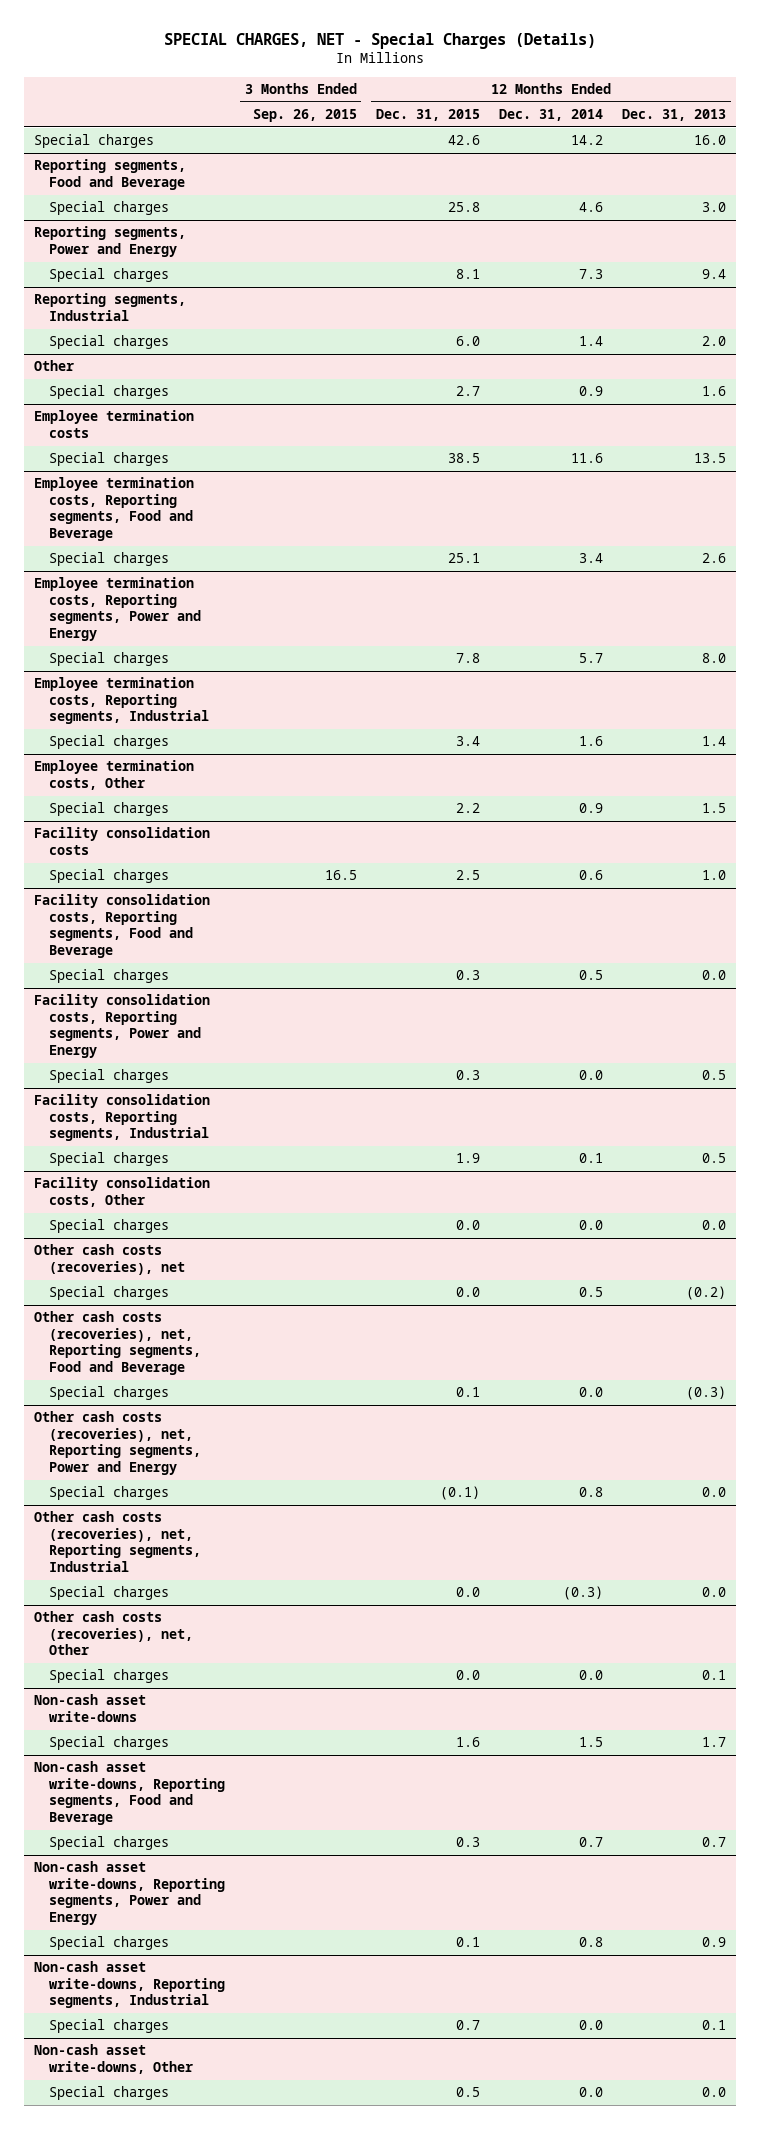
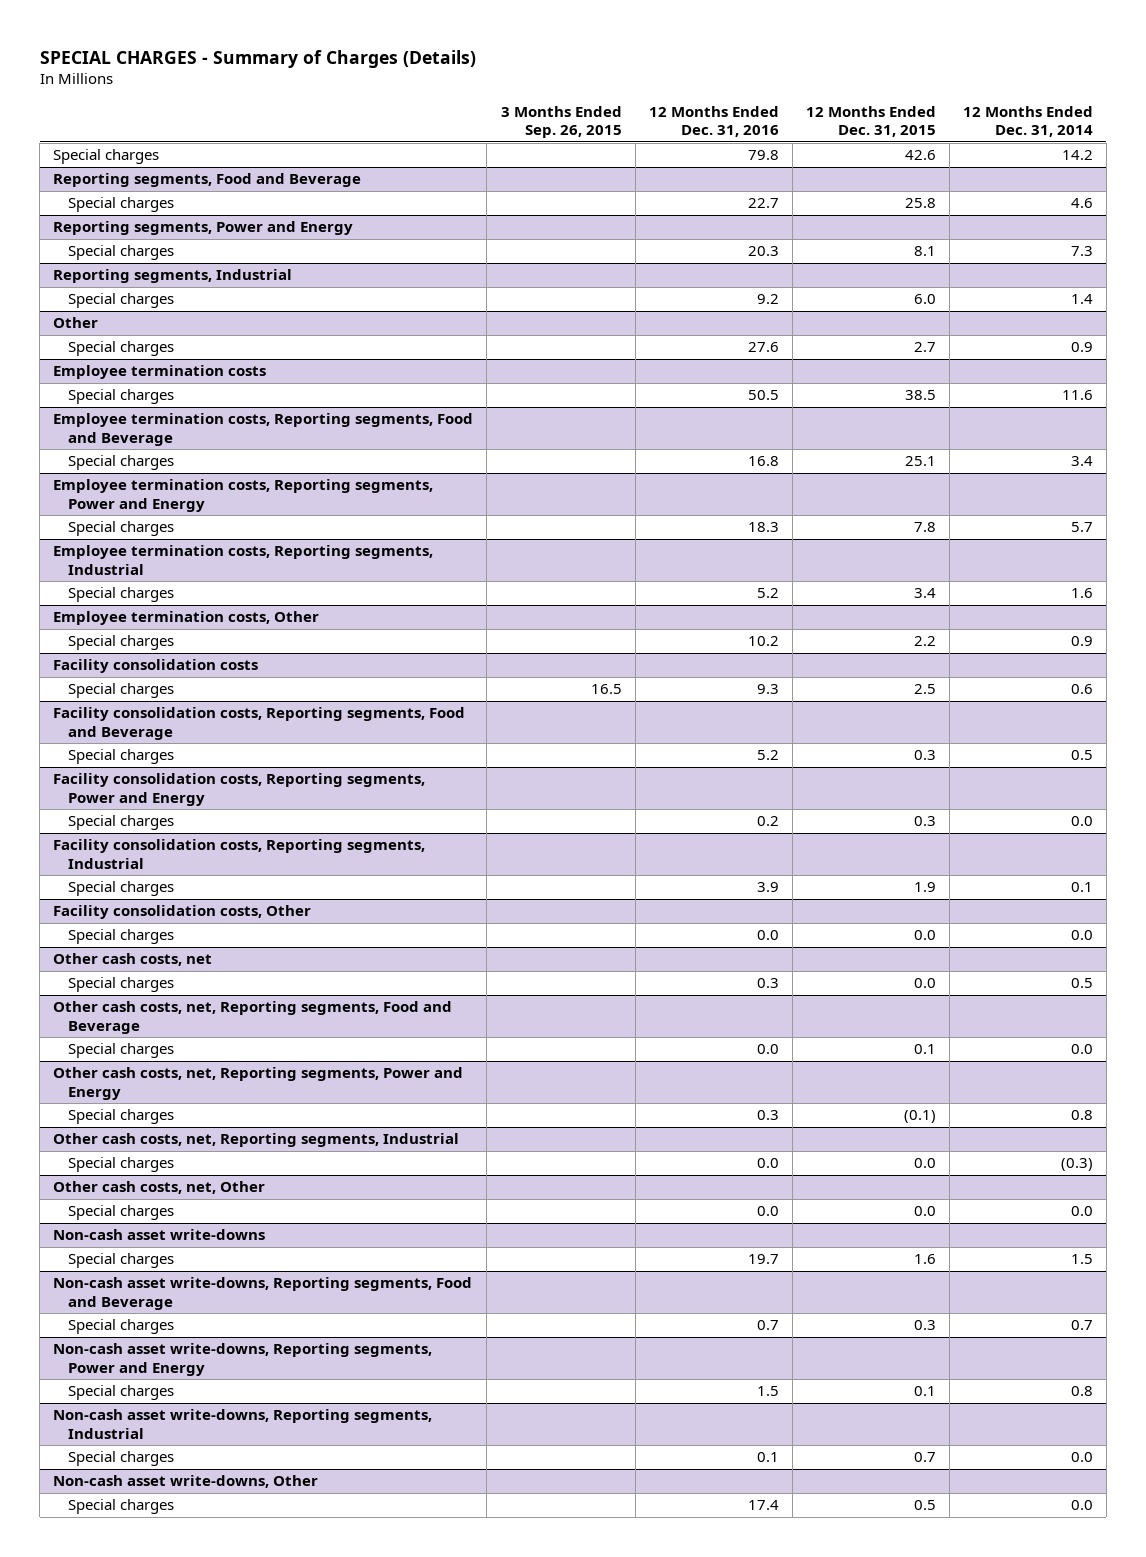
- SPECIAL CHARGES, NET - Special Charges (Details)
+ SPECIAL CHARGES - Summary of Charges (Details)
- | 3 Months Ended Sep. 26, 2015 | 12 Months Ended Dec. 31, 2015 | 12 Months Ended Dec. 31, 2014 | 12 Months Ended Dec. 31, 2013
+ | 3 Months Ended Sep. 26, 2015 | 12 Months Ended Dec. 31, 2016 | 12 Months Ended Dec. 31, 2015 | 12 Months Ended Dec. 31, 2014
- Other cash costs (recoveries), net
+ Other cash costs, net
- Other cash costs (recoveries), net, Reporting segments, Food and Beverage
+ Other cash costs, net, Reporting segments, Food and Beverage
- Other cash costs (recoveries), net, Reporting segments, Power and Energy
+ Other cash costs, net, Reporting segments, Power and Energy
- Other cash costs (recoveries), net, Reporting segments, Industrial
+ Other cash costs, net, Reporting segments, Industrial
- Other cash costs (recoveries), net, Other
+ Other cash costs, net, Other

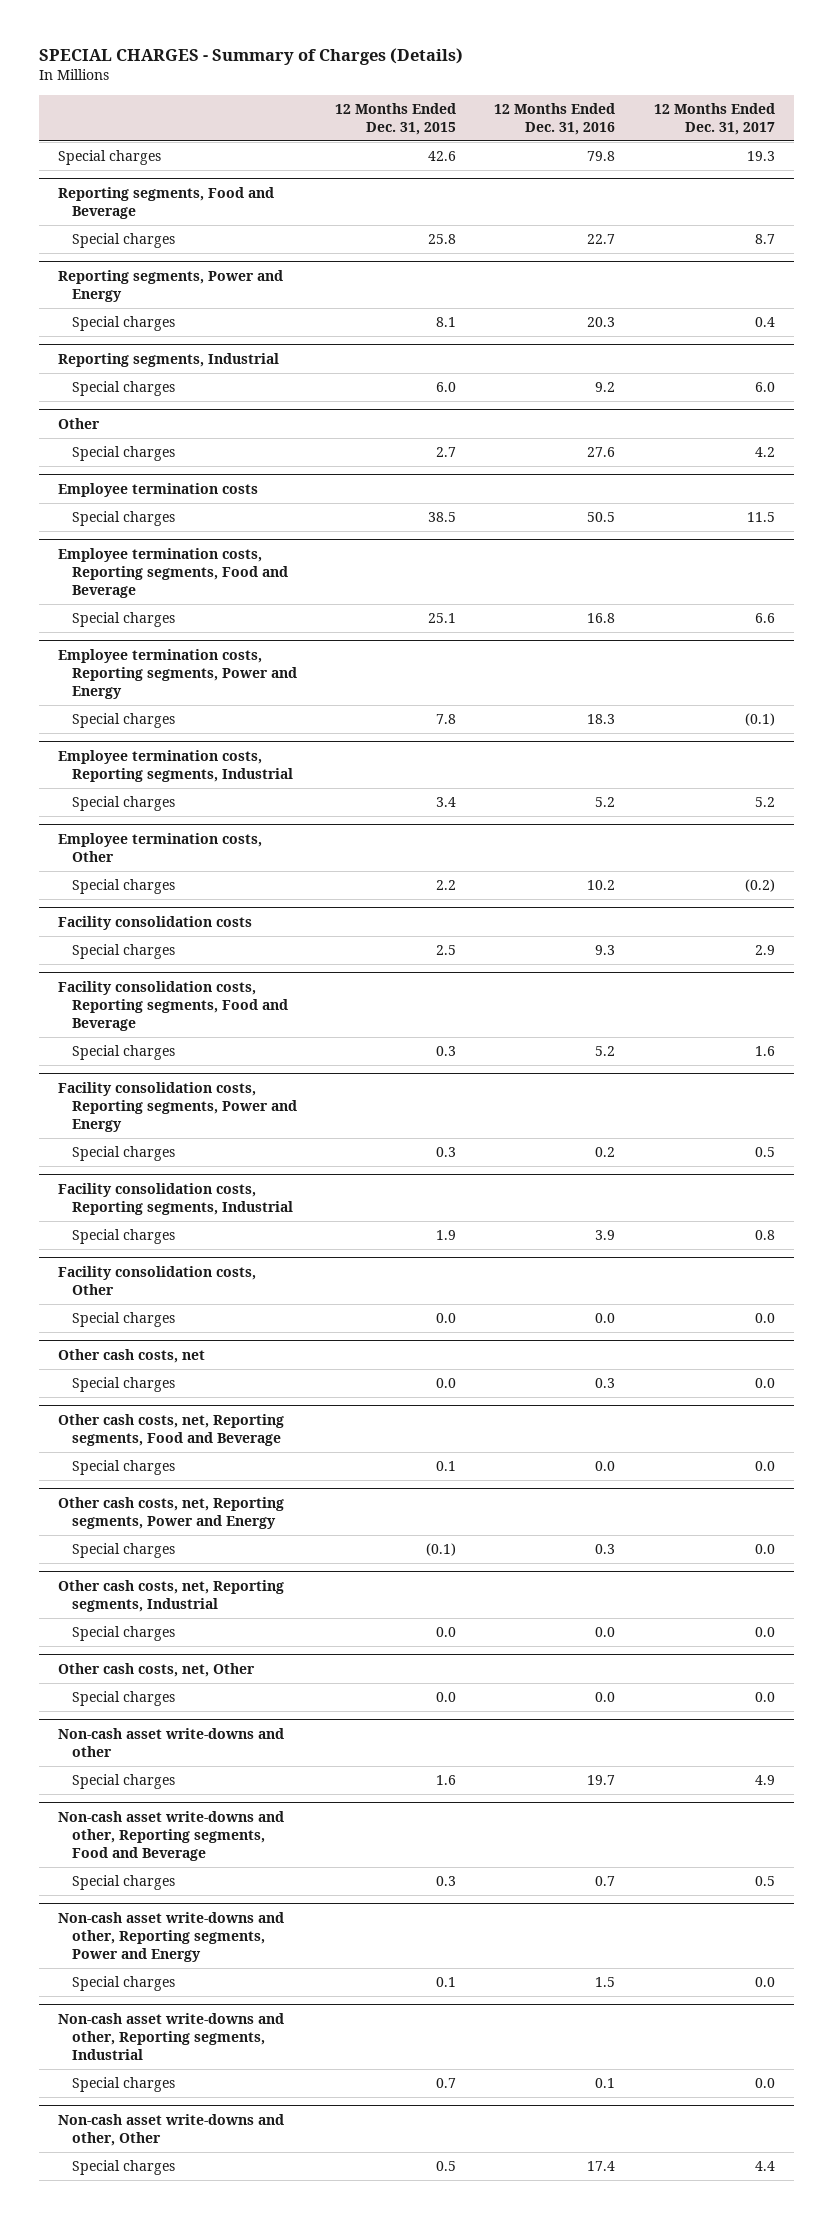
- | 3 Months Ended Sep. 26, 2015 | 12 Months Ended Dec. 31, 2016 | 12 Months Ended Dec. 31, 2015 | 12 Months Ended Dec. 31, 2014
+ | 12 Months Ended Dec. 31, 2015 | 12 Months Ended Dec. 31, 2016 | 12 Months Ended Dec. 31, 2017
- Non-cash asset write-downs
+ Non-cash asset write-downs and other
- Non-cash asset write-downs, Reporting segments, Food and Beverage
+ Non-cash asset write-downs and other, Reporting segments, Food and Beverage
- Non-cash asset write-downs, Reporting segments, Power and Energy
+ Non-cash asset write-downs and other, Reporting segments, Power and Energy
- Non-cash asset write-downs, Reporting segments, Industrial
+ Non-cash asset write-downs and other, Reporting segments, Industrial
- Non-cash asset write-downs, Other
+ Non-cash asset write-downs and other, Other

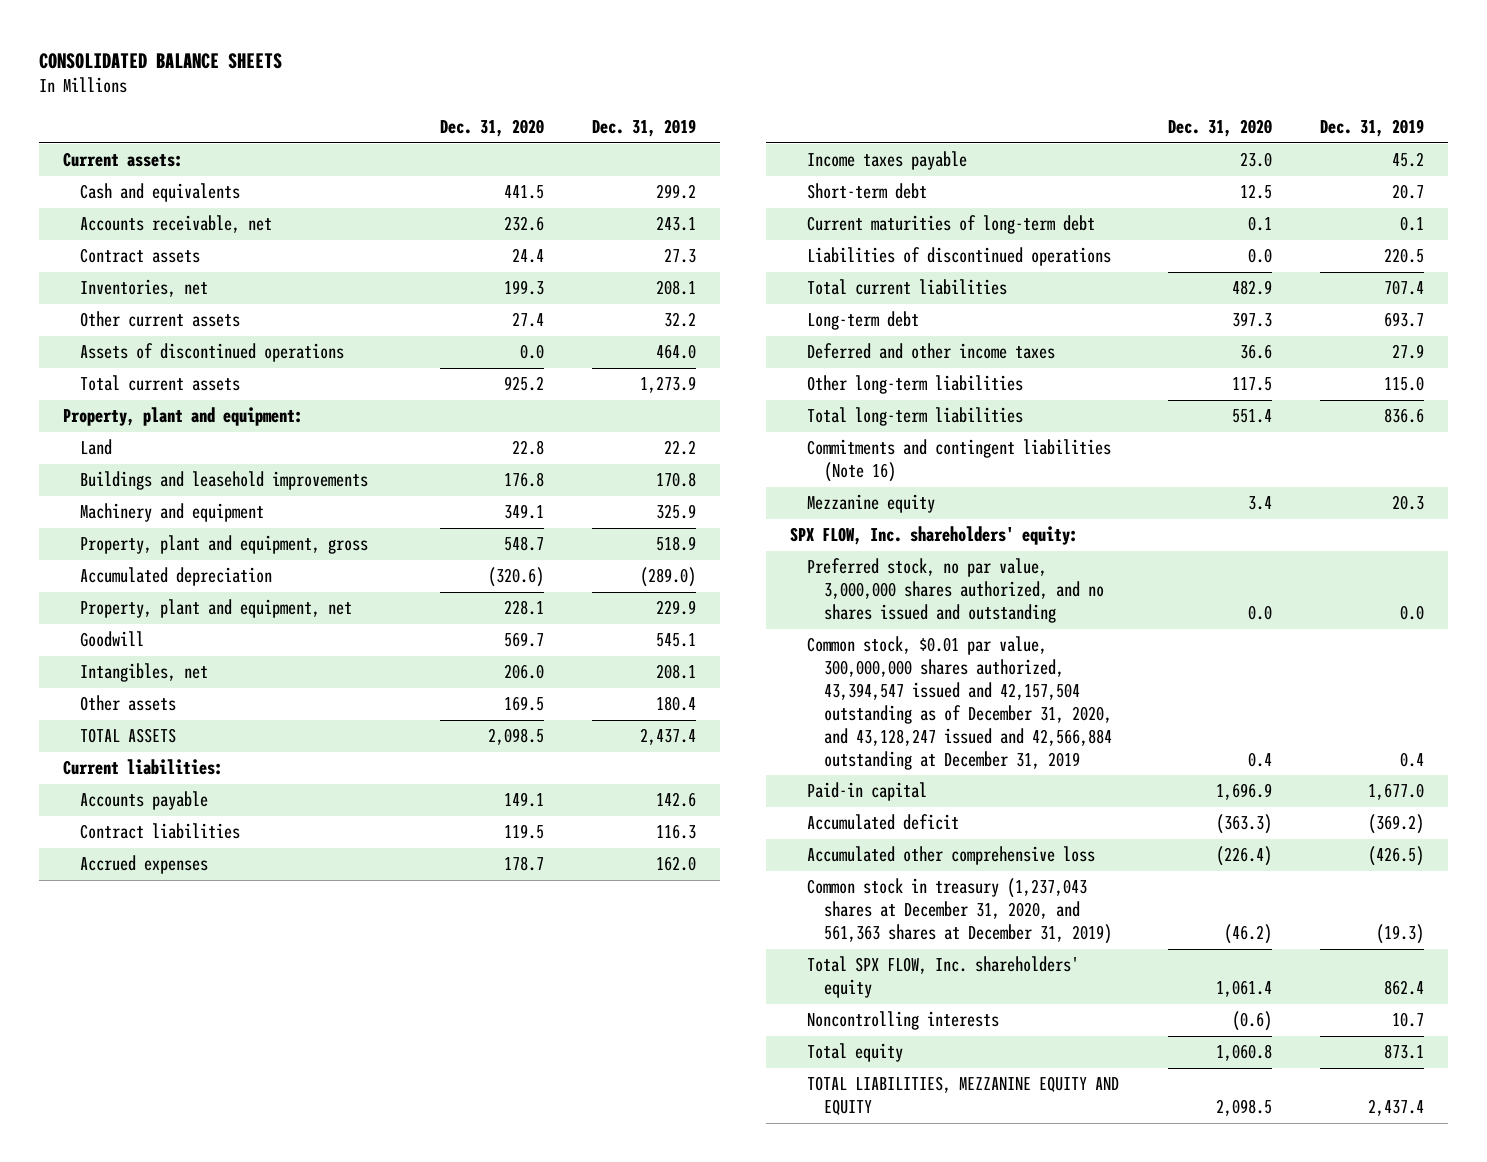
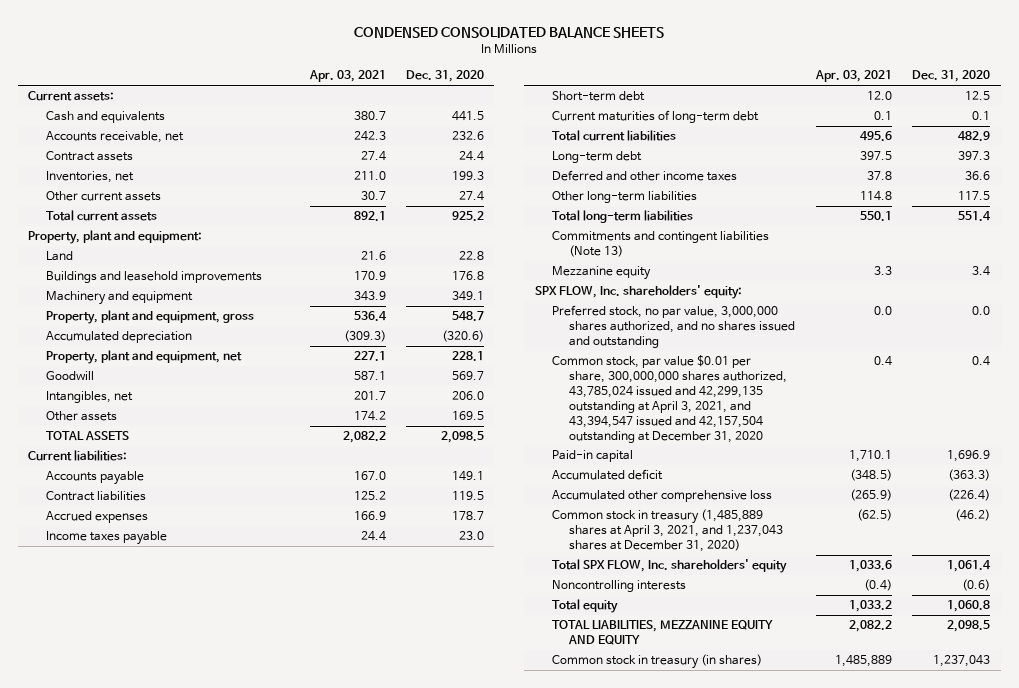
- CONSOLIDATED BALANCE SHEETS
+ CONDENSED CONSOLIDATED BALANCE SHEETS
- | Dec. 31, 2020 | Dec. 31, 2019
+ | Apr. 03, 2021 | Dec. 31, 2020
- Assets of discontinued operations | 0.0 | 464.0
- Liabilities of discontinued operations | 0.0 | 220.5
- Commitments and contingent liabilities (Note 16)
+ Commitments and contingent liabilities (Note 13)
- Common stock, $0.01 par value, 300,000,000 shares authorized, 43,394,547 issued and 42,157,504 outstanding as of December 31, 2020, and 43,128,247 issued and 42,566,884 outstanding at December 31, 2019 | 0.4 | 0.4
+ Common stock, par value $0.01 per share, 300,000,000 shares authorized, 43,785,024 issued and 42,299,135 outstanding at April 3, 2021, and 43,394,547 issued and 42,157,504 outstanding at December 31, 2020 | 0.4 | 0.4
- Common stock in treasury (1,237,043 shares at December 31, 2020, and 561,363 shares at December 31, 2019) | (46.2) | (19.3)
+ Common stock in treasury (1,485,889 shares at April 3, 2021, and 1,237,043 shares at December 31, 2020) | (62.5) | (46.2)
+ Common stock in treasury (in shares) | 1,485,889 | 1,237,043

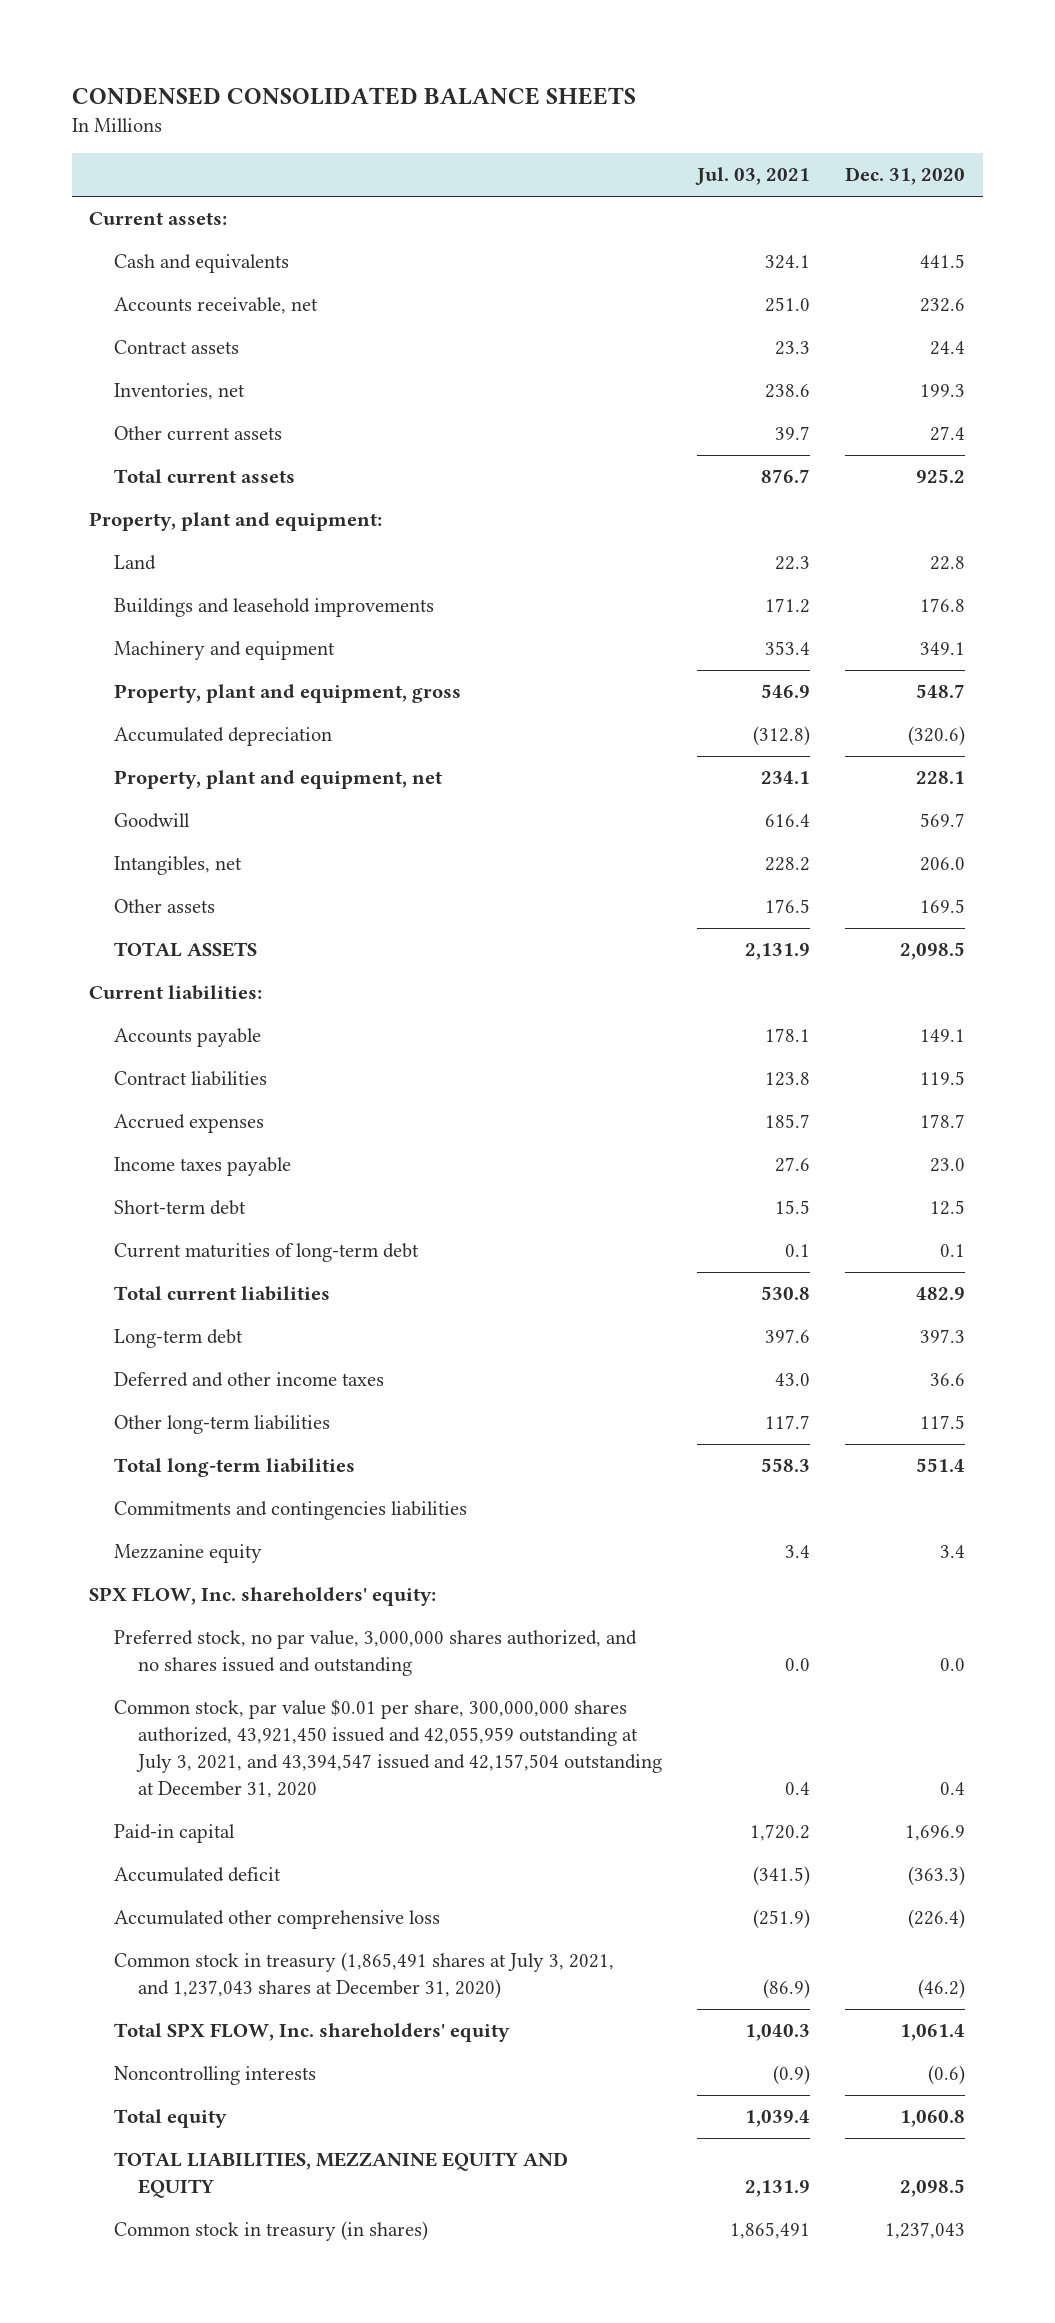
- | Apr. 03, 2021 | Dec. 31, 2020
+ | Jul. 03, 2021 | Dec. 31, 2020
- Commitments and contingent liabilities (Note 13)
+ Commitments and contingencies liabilities
- Common stock, par value $0.01 per share, 300,000,000 shares authorized, 43,785,024 issued and 42,299,135 outstanding at April 3, 2021, and 43,394,547 issued and 42,157,504 outstanding at December 31, 2020 | 0.4 | 0.4
+ Common stock, par value $0.01 per share, 300,000,000 shares authorized, 43,921,450 issued and 42,055,959 outstanding at July 3, 2021, and 43,394,547 issued and 42,157,504 outstanding at December 31, 2020 | 0.4 | 0.4
- Common stock in treasury (1,485,889 shares at April 3, 2021, and 1,237,043 shares at December 31, 2020) | (62.5) | (46.2)
+ Common stock in treasury (1,865,491 shares at July 3, 2021, and 1,237,043 shares at December 31, 2020) | (86.9) | (46.2)

